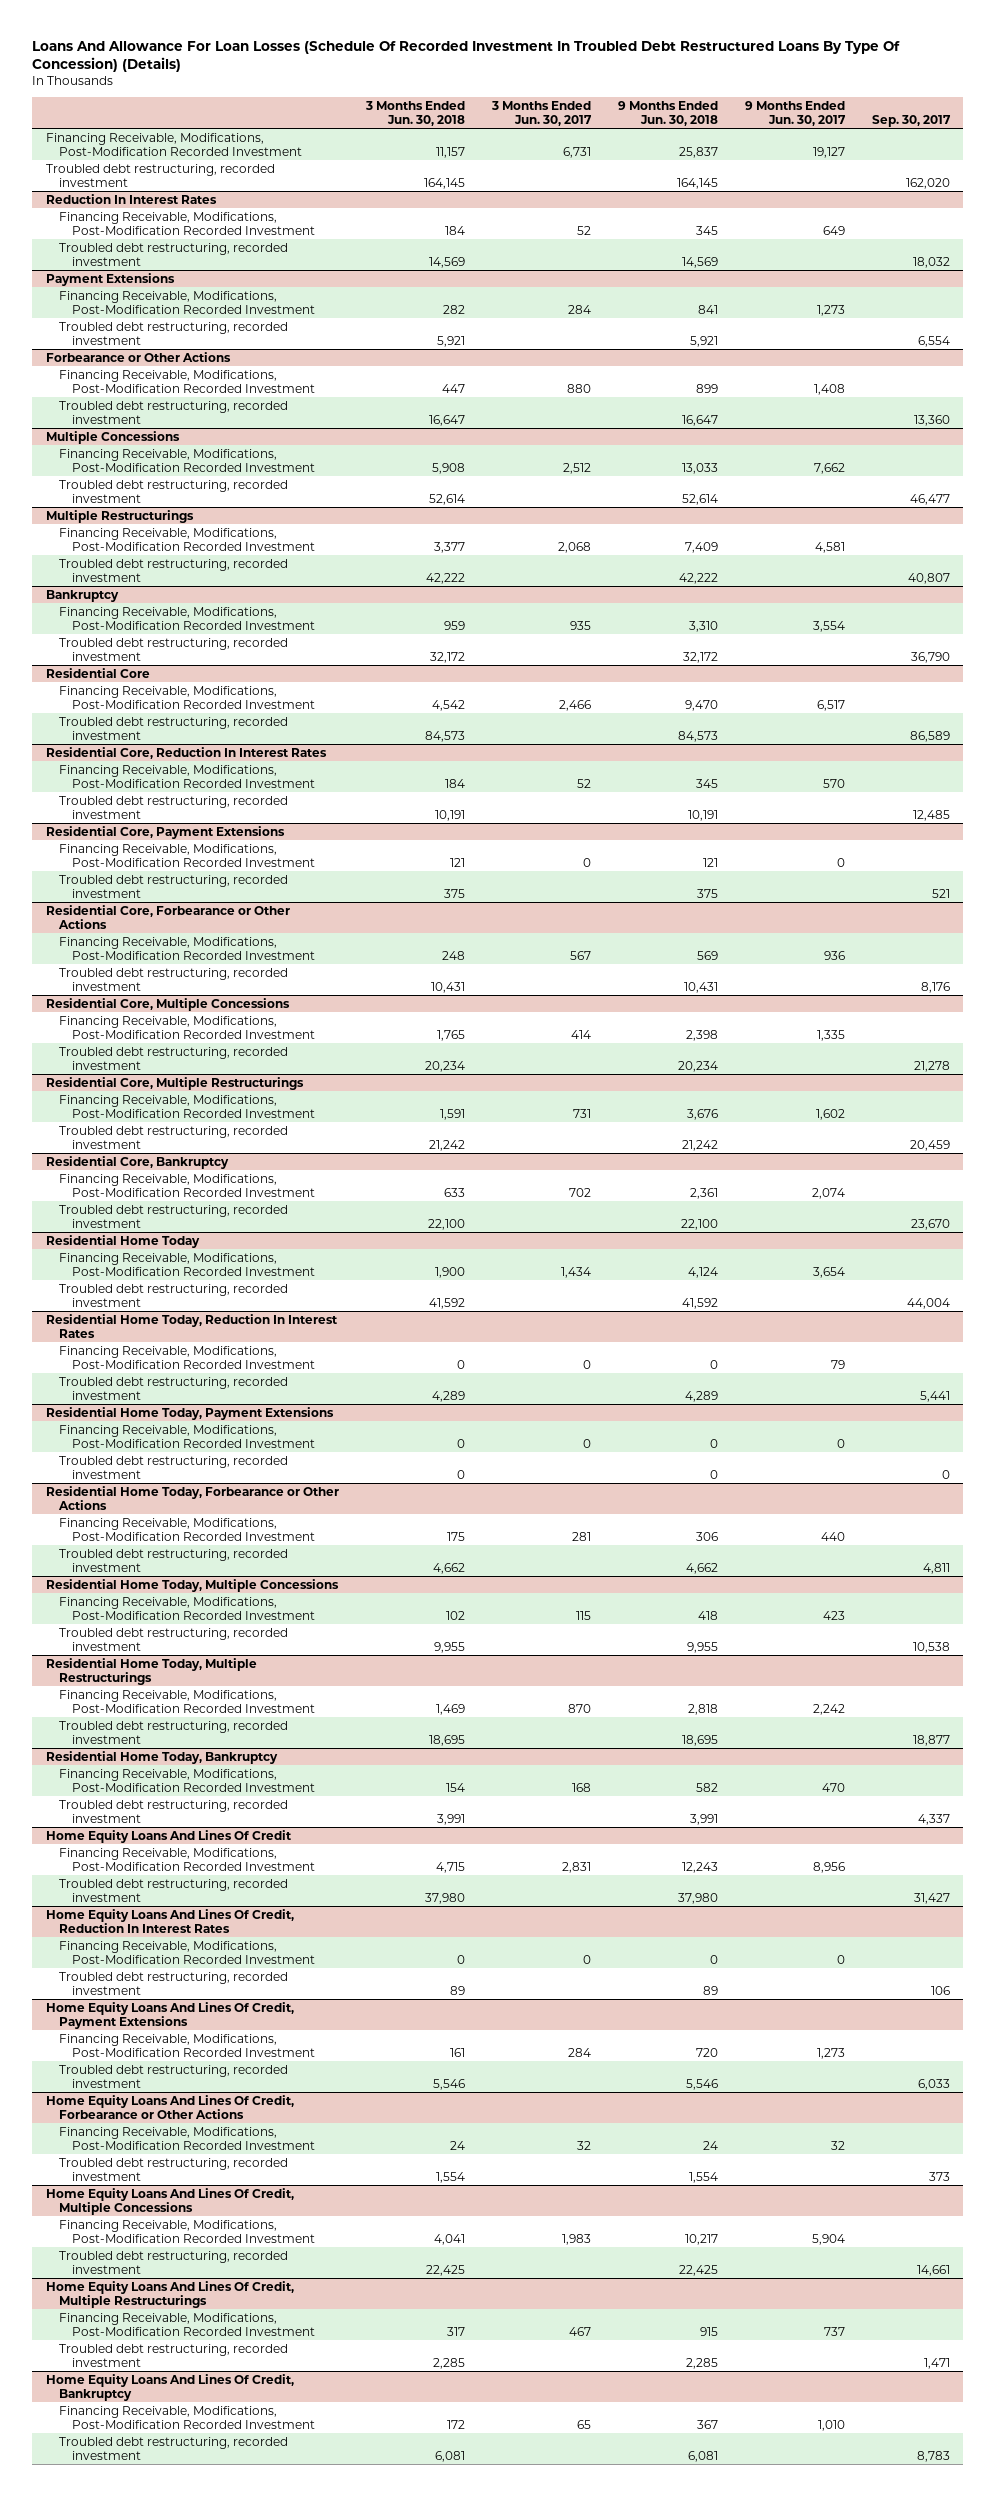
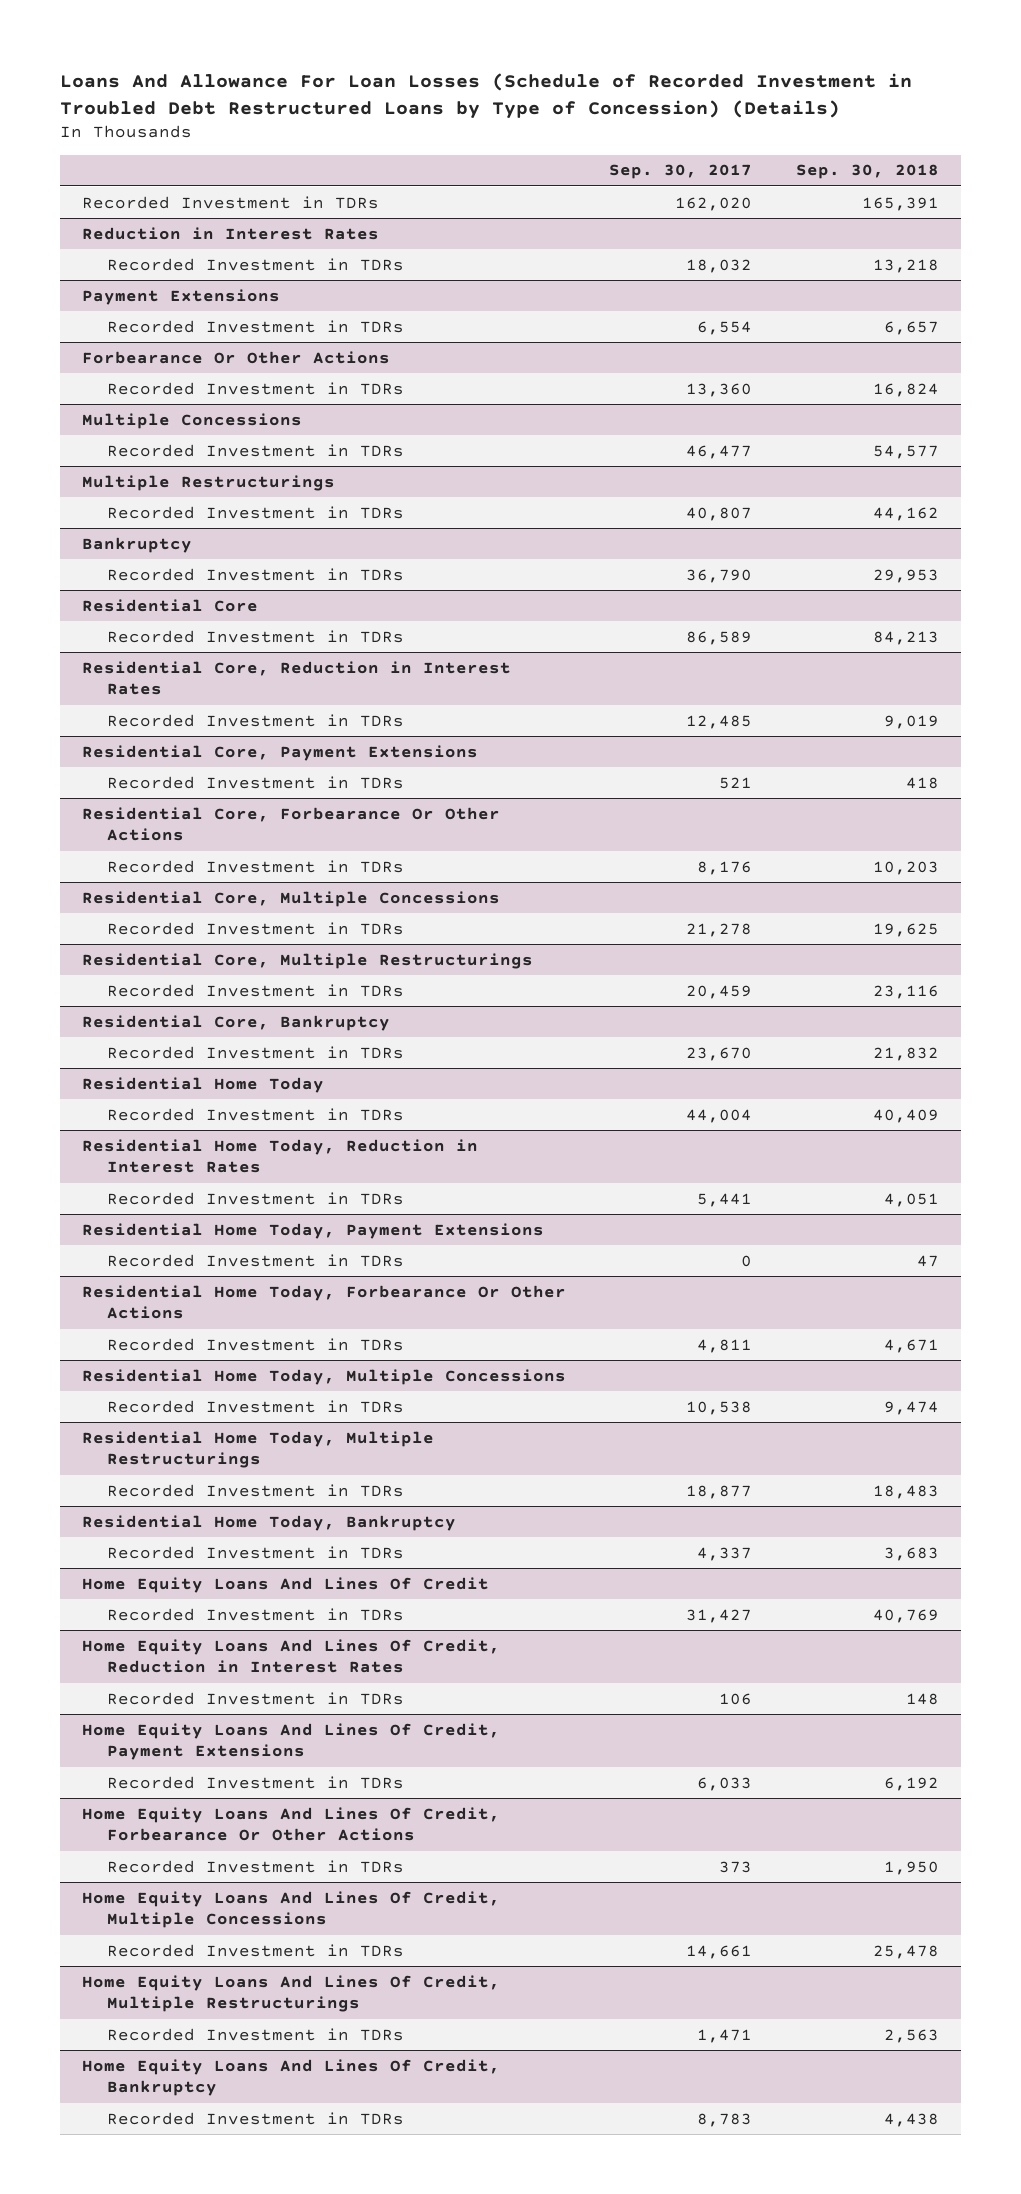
- Loans And Allowance For Loan Losses (Schedule Of Recorded Investment In Troubled Debt Restructured Loans By Type Of Concession) (Details)
+ Loans And Allowance For Loan Losses (Schedule of Recorded Investment in Troubled Debt Restructured Loans by Type of Concession) (Details)
- | 3 Months Ended Jun. 30, 2018 | 3 Months Ended Jun. 30, 2017 | 9 Months Ended Jun. 30, 2018 | 9 Months Ended Jun. 30, 2017 | Sep. 30, 2017
+ | Sep. 30, 2017 | Sep. 30, 2018
- Financing Receivable, Modifications, Post-Modification Recorded Investment | 11,157 | 6,731 | 25,837 | 19,127 |
- Troubled debt restructuring, recorded investment | 164,145 | | 164,145 | | 162,020
- Reduction In Interest Rates
- Financing Receivable, Modifications, Post-Modification Recorded Investment | 184 | 52 | 345 | 649 |
- Troubled debt restructuring, recorded investment | 14,569 | | 14,569 | | 18,032
+ Recorded Investment in TDRs | 162,020 | 165,391
+ Reduction in Interest Rates
+ Recorded Investment in TDRs | 18,032 | 13,218
@ Payment Extensions
- Financing Receivable, Modifications, Post-Modification Recorded Investment | 282 | 284 | 841 | 1,273 |
- Troubled debt restructuring, recorded investment | 5,921 | | 5,921 | | 6,554
- Forbearance or Other Actions
- Financing Receivable, Modifications, Post-Modification Recorded Investment | 447 | 880 | 899 | 1,408 |
- Troubled debt restructuring, recorded investment | 16,647 | | 16,647 | | 13,360
@ Payment Extensions
+ Recorded Investment in TDRs | 6,554 | 6,657
+ Forbearance Or Other Actions
+ Recorded Investment in TDRs | 13,360 | 16,824
@ Multiple Concessions
- Financing Receivable, Modifications, Post-Modification Recorded Investment | 5,908 | 2,512 | 13,033 | 7,662 |
- Troubled debt restructuring, recorded investment | 52,614 | | 52,614 | | 46,477
+ Recorded Investment in TDRs | 46,477 | 54,577
@ Multiple Restructurings
- Financing Receivable, Modifications, Post-Modification Recorded Investment | 3,377 | 2,068 | 7,409 | 4,581 |
- Troubled debt restructuring, recorded investment | 42,222 | | 42,222 | | 40,807
+ Recorded Investment in TDRs | 40,807 | 44,162
@ Bankruptcy
- Financing Receivable, Modifications, Post-Modification Recorded Investment | 959 | 935 | 3,310 | 3,554 |
- Troubled debt restructuring, recorded investment | 32,172 | | 32,172 | | 36,790
+ Recorded Investment in TDRs | 36,790 | 29,953
@ Residential Core
- Financing Receivable, Modifications, Post-Modification Recorded Investment | 4,542 | 2,466 | 9,470 | 6,517 |
- Troubled debt restructuring, recorded investment | 84,573 | | 84,573 | | 86,589
- Residential Core, Reduction In Interest Rates
- Financing Receivable, Modifications, Post-Modification Recorded Investment | 184 | 52 | 345 | 570 |
- Troubled debt restructuring, recorded investment | 10,191 | | 10,191 | | 12,485
@ Residential Core
+ Recorded Investment in TDRs | 86,589 | 84,213
+ Residential Core, Reduction in Interest Rates
+ Recorded Investment in TDRs | 12,485 | 9,019
@ Residential Core, Payment Extensions
- Financing Receivable, Modifications, Post-Modification Recorded Investment | 121 | 0 | 121 | 0 |
- Troubled debt restructuring, recorded investment | 375 | | 375 | | 521
- Residential Core, Forbearance or Other Actions
- Financing Receivable, Modifications, Post-Modification Recorded Investment | 248 | 567 | 569 | 936 |
- Troubled debt restructuring, recorded investment | 10,431 | | 10,431 | | 8,176
@ Residential Core, Payment Extensions
+ Recorded Investment in TDRs | 521 | 418
+ Residential Core, Forbearance Or Other Actions
+ Recorded Investment in TDRs | 8,176 | 10,203
@ Residential Core, Multiple Concessions
- Financing Receivable, Modifications, Post-Modification Recorded Investment | 1,765 | 414 | 2,398 | 1,335 |
- Troubled debt restructuring, recorded investment | 20,234 | | 20,234 | | 21,278
+ Recorded Investment in TDRs | 21,278 | 19,625
@ Residential Core, Multiple Restructurings
- Financing Receivable, Modifications, Post-Modification Recorded Investment | 1,591 | 731 | 3,676 | 1,602 |
- Troubled debt restructuring, recorded investment | 21,242 | | 21,242 | | 20,459
+ Recorded Investment in TDRs | 20,459 | 23,116
@ Residential Core, Bankruptcy
- Financing Receivable, Modifications, Post-Modification Recorded Investment | 633 | 702 | 2,361 | 2,074 |
- Troubled debt restructuring, recorded investment | 22,100 | | 22,100 | | 23,670
+ Recorded Investment in TDRs | 23,670 | 21,832
@ Residential Home Today
- Financing Receivable, Modifications, Post-Modification Recorded Investment | 1,900 | 1,434 | 4,124 | 3,654 |
- Troubled debt restructuring, recorded investment | 41,592 | | 41,592 | | 44,004
- Residential Home Today, Reduction In Interest Rates
- Financing Receivable, Modifications, Post-Modification Recorded Investment | 0 | 0 | 0 | 79 |
- Troubled debt restructuring, recorded investment | 4,289 | | 4,289 | | 5,441
@ Residential Home Today
+ Recorded Investment in TDRs | 44,004 | 40,409
+ Residential Home Today, Reduction in Interest Rates
+ Recorded Investment in TDRs | 5,441 | 4,051
@ Residential Home Today, Payment Extensions
- Financing Receivable, Modifications, Post-Modification Recorded Investment | 0 | 0 | 0 | 0 |
- Troubled debt restructuring, recorded investment | 0 | | 0 | | 0
- Residential Home Today, Forbearance or Other Actions
- Financing Receivable, Modifications, Post-Modification Recorded Investment | 175 | 281 | 306 | 440 |
- Troubled debt restructuring, recorded investment | 4,662 | | 4,662 | | 4,811
@ Residential Home Today, Payment Extensions
+ Recorded Investment in TDRs | 0 | 47
+ Residential Home Today, Forbearance Or Other Actions
+ Recorded Investment in TDRs | 4,811 | 4,671
@ Residential Home Today, Multiple Concessions
- Financing Receivable, Modifications, Post-Modification Recorded Investment | 102 | 115 | 418 | 423 |
- Troubled debt restructuring, recorded investment | 9,955 | | 9,955 | | 10,538
+ Recorded Investment in TDRs | 10,538 | 9,474
@ Residential Home Today, Multiple Restructurings
- Financing Receivable, Modifications, Post-Modification Recorded Investment | 1,469 | 870 | 2,818 | 2,242 |
- Troubled debt restructuring, recorded investment | 18,695 | | 18,695 | | 18,877
+ Recorded Investment in TDRs | 18,877 | 18,483
@ Residential Home Today, Bankruptcy
- Financing Receivable, Modifications, Post-Modification Recorded Investment | 154 | 168 | 582 | 470 |
- Troubled debt restructuring, recorded investment | 3,991 | | 3,991 | | 4,337
+ Recorded Investment in TDRs | 4,337 | 3,683
@ Home Equity Loans And Lines Of Credit
- Financing Receivable, Modifications, Post-Modification Recorded Investment | 4,715 | 2,831 | 12,243 | 8,956 |
- Troubled debt restructuring, recorded investment | 37,980 | | 37,980 | | 31,427
- Home Equity Loans And Lines Of Credit, Reduction In Interest Rates
- Financing Receivable, Modifications, Post-Modification Recorded Investment | 0 | 0 | 0 | 0 |
- Troubled debt restructuring, recorded investment | 89 | | 89 | | 106
@ Home Equity Loans And Lines Of Credit
+ Recorded Investment in TDRs | 31,427 | 40,769
+ Home Equity Loans And Lines Of Credit, Reduction in Interest Rates
+ Recorded Investment in TDRs | 106 | 148
@ Home Equity Loans And Lines Of Credit, Payment Extensions
- Financing Receivable, Modifications, Post-Modification Recorded Investment | 161 | 284 | 720 | 1,273 |
- Troubled debt restructuring, recorded investment | 5,546 | | 5,546 | | 6,033
- Home Equity Loans And Lines Of Credit, Forbearance or Other Actions
- Financing Receivable, Modifications, Post-Modification Recorded Investment | 24 | 32 | 24 | 32 |
- Troubled debt restructuring, recorded investment | 1,554 | | 1,554 | | 373
@ Home Equity Loans And Lines Of Credit, Payment Extensions
+ Recorded Investment in TDRs | 6,033 | 6,192
+ Home Equity Loans And Lines Of Credit, Forbearance Or Other Actions
+ Recorded Investment in TDRs | 373 | 1,950
@ Home Equity Loans And Lines Of Credit, Multiple Concessions
- Financing Receivable, Modifications, Post-Modification Recorded Investment | 4,041 | 1,983 | 10,217 | 5,904 |
- Troubled debt restructuring, recorded investment | 22,425 | | 22,425 | | 14,661
+ Recorded Investment in TDRs | 14,661 | 25,478
@ Home Equity Loans And Lines Of Credit, Multiple Restructurings
- Financing Receivable, Modifications, Post-Modification Recorded Investment | 317 | 467 | 915 | 737 |
- Troubled debt restructuring, recorded investment | 2,285 | | 2,285 | | 1,471
+ Recorded Investment in TDRs | 1,471 | 2,563
@ Home Equity Loans And Lines Of Credit, Bankruptcy
- Financing Receivable, Modifications, Post-Modification Recorded Investment | 172 | 65 | 367 | 1,010 |
- Troubled debt restructuring, recorded investment | 6,081 | | 6,081 | | 8,783
+ Recorded Investment in TDRs | 8,783 | 4,438

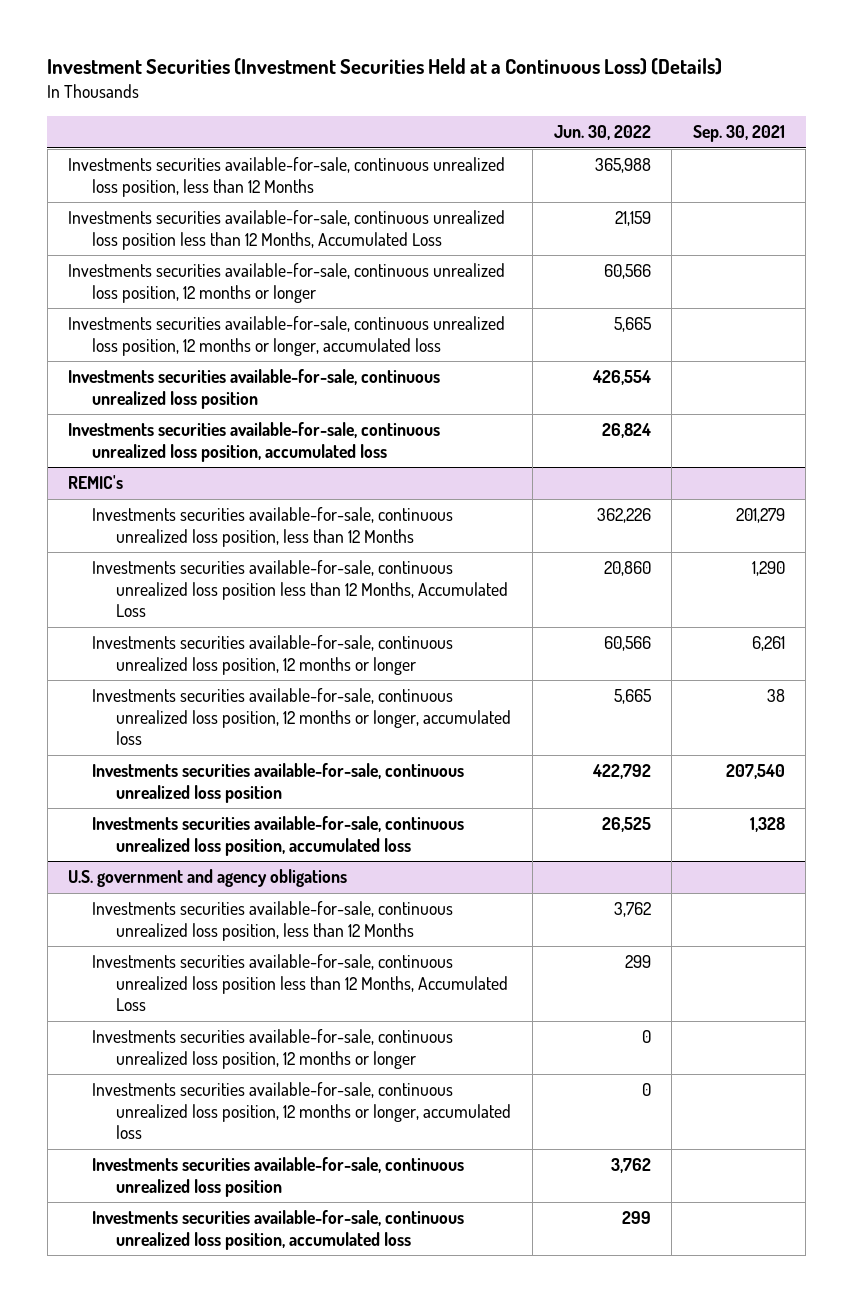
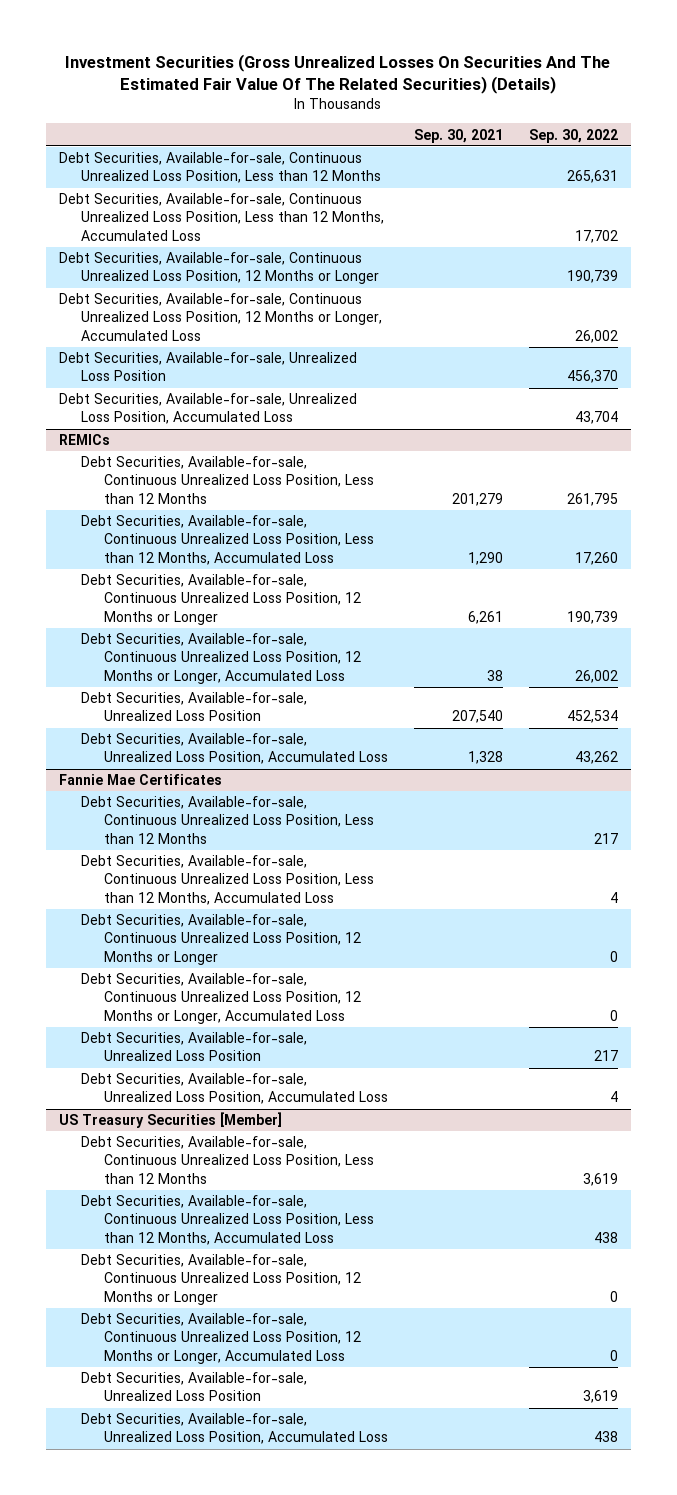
- Investment Securities (Investment Securities Held at a Continuous Loss) (Details)
+ Investment Securities (Gross Unrealized Losses On Securities And The Estimated Fair Value Of The Related Securities) (Details)
- | Jun. 30, 2022 | Sep. 30, 2021
+ | Sep. 30, 2021 | Sep. 30, 2022
- Investments securities available-for-sale, continuous unrealized loss position, less than 12 Months | 365,988 |
- Investments securities available-for-sale, continuous unrealized loss position less than 12 Months, Accumulated Loss | 21,159 |
- Investments securities available-for-sale, continuous unrealized loss position, 12 months or longer | 60,566 |
- Investments securities available-for-sale, continuous unrealized loss position, 12 months or longer, accumulated loss | 5,665 |
- Investments securities available-for-sale, continuous unrealized loss position | 426,554 |
- Investments securities available-for-sale, continuous unrealized loss position, accumulated loss | 26,824 |
- REMIC's
- Investments securities available-for-sale, continuous unrealized loss position, less than 12 Months | 362,226 | 201,279
- Investments securities available-for-sale, continuous unrealized loss position less than 12 Months, Accumulated Loss | 20,860 | 1,290
- Investments securities available-for-sale, continuous unrealized loss position, 12 months or longer | 60,566 | 6,261
- Investments securities available-for-sale, continuous unrealized loss position, 12 months or longer, accumulated loss | 5,665 | 38
- Investments securities available-for-sale, continuous unrealized loss position | 422,792 | 207,540
- Investments securities available-for-sale, continuous unrealized loss position, accumulated loss | 26,525 | 1,328
- U.S. government and agency obligations
- Investments securities available-for-sale, continuous unrealized loss position, less than 12 Months | 3,762 |
- Investments securities available-for-sale, continuous unrealized loss position less than 12 Months, Accumulated Loss | 299 |
- Investments securities available-for-sale, continuous unrealized loss position, 12 months or longer | 0 |
- Investments securities available-for-sale, continuous unrealized loss position, 12 months or longer, accumulated loss | 0 |
- Investments securities available-for-sale, continuous unrealized loss position | 3,762 |
- Investments securities available-for-sale, continuous unrealized loss position, accumulated loss | 299 |
+ Debt Securities, Available-for-sale, Continuous Unrealized Loss Position, Less than 12 Months | | 265,631
+ Debt Securities, Available-for-sale, Continuous Unrealized Loss Position, Less than 12 Months, Accumulated Loss | | 17,702
+ Debt Securities, Available-for-sale, Continuous Unrealized Loss Position, 12 Months or Longer | | 190,739
+ Debt Securities, Available-for-sale, Continuous Unrealized Loss Position, 12 Months or Longer, Accumulated Loss | | 26,002
+ Debt Securities, Available-for-sale, Unrealized Loss Position | | 456,370
+ Debt Securities, Available-for-sale, Unrealized Loss Position, Accumulated Loss | | 43,704
+ REMICs
+ Debt Securities, Available-for-sale, Continuous Unrealized Loss Position, Less than 12 Months | 201,279 | 261,795
+ Debt Securities, Available-for-sale, Continuous Unrealized Loss Position, Less than 12 Months, Accumulated Loss | 1,290 | 17,260
+ Debt Securities, Available-for-sale, Continuous Unrealized Loss Position, 12 Months or Longer | 6,261 | 190,739
+ Debt Securities, Available-for-sale, Continuous Unrealized Loss Position, 12 Months or Longer, Accumulated Loss | 38 | 26,002
+ Debt Securities, Available-for-sale, Unrealized Loss Position | 207,540 | 452,534
+ Debt Securities, Available-for-sale, Unrealized Loss Position, Accumulated Loss | 1,328 | 43,262
+ Fannie Mae Certificates
+ Debt Securities, Available-for-sale, Continuous Unrealized Loss Position, Less than 12 Months | | 217
+ Debt Securities, Available-for-sale, Continuous Unrealized Loss Position, Less than 12 Months, Accumulated Loss | | 4
+ Debt Securities, Available-for-sale, Continuous Unrealized Loss Position, 12 Months or Longer | | 0
+ Debt Securities, Available-for-sale, Continuous Unrealized Loss Position, 12 Months or Longer, Accumulated Loss | | 0
+ Debt Securities, Available-for-sale, Unrealized Loss Position | | 217
+ Debt Securities, Available-for-sale, Unrealized Loss Position, Accumulated Loss | | 4
+ US Treasury Securities [Member]
+ Debt Securities, Available-for-sale, Continuous Unrealized Loss Position, Less than 12 Months | | 3,619
+ Debt Securities, Available-for-sale, Continuous Unrealized Loss Position, Less than 12 Months, Accumulated Loss | | 438
+ Debt Securities, Available-for-sale, Continuous Unrealized Loss Position, 12 Months or Longer | | 0
+ Debt Securities, Available-for-sale, Continuous Unrealized Loss Position, 12 Months or Longer, Accumulated Loss | | 0
+ Debt Securities, Available-for-sale, Unrealized Loss Position | | 3,619
+ Debt Securities, Available-for-sale, Unrealized Loss Position, Accumulated Loss | | 438

